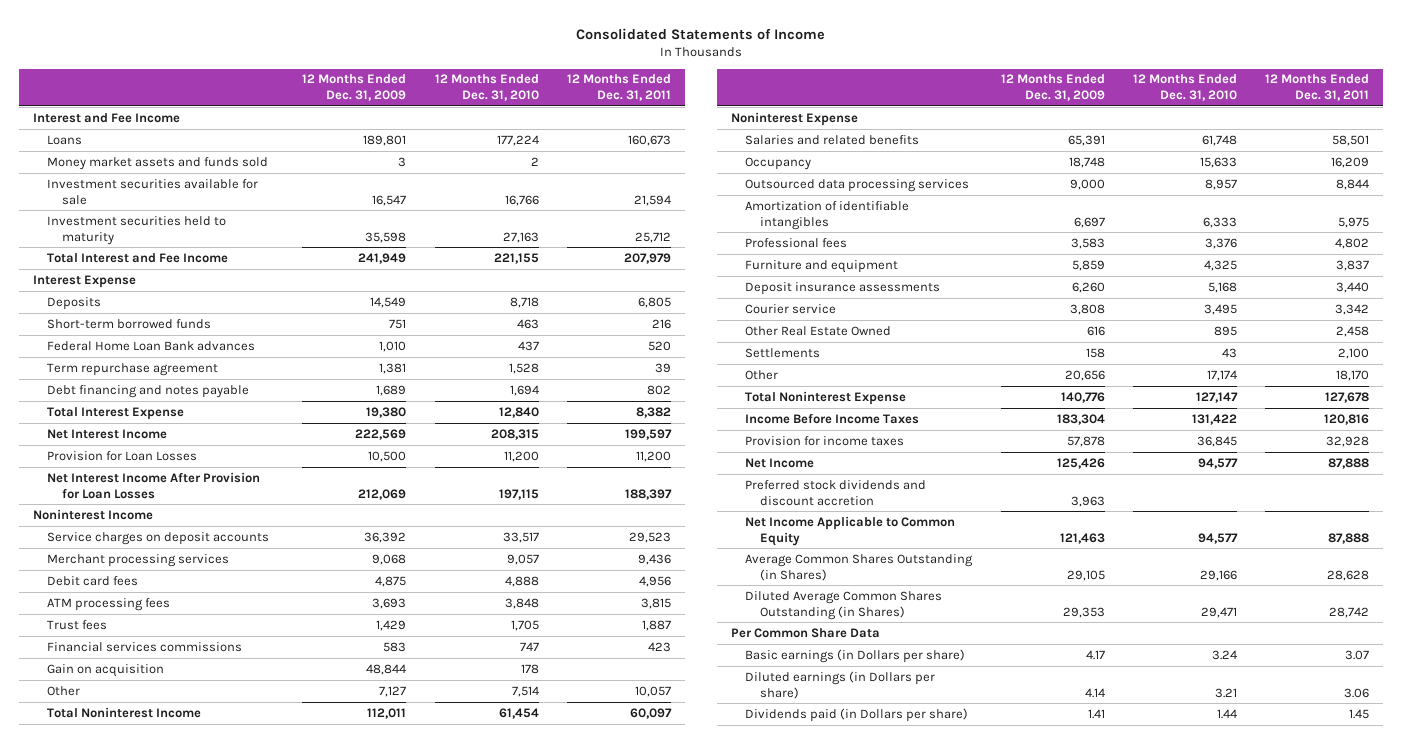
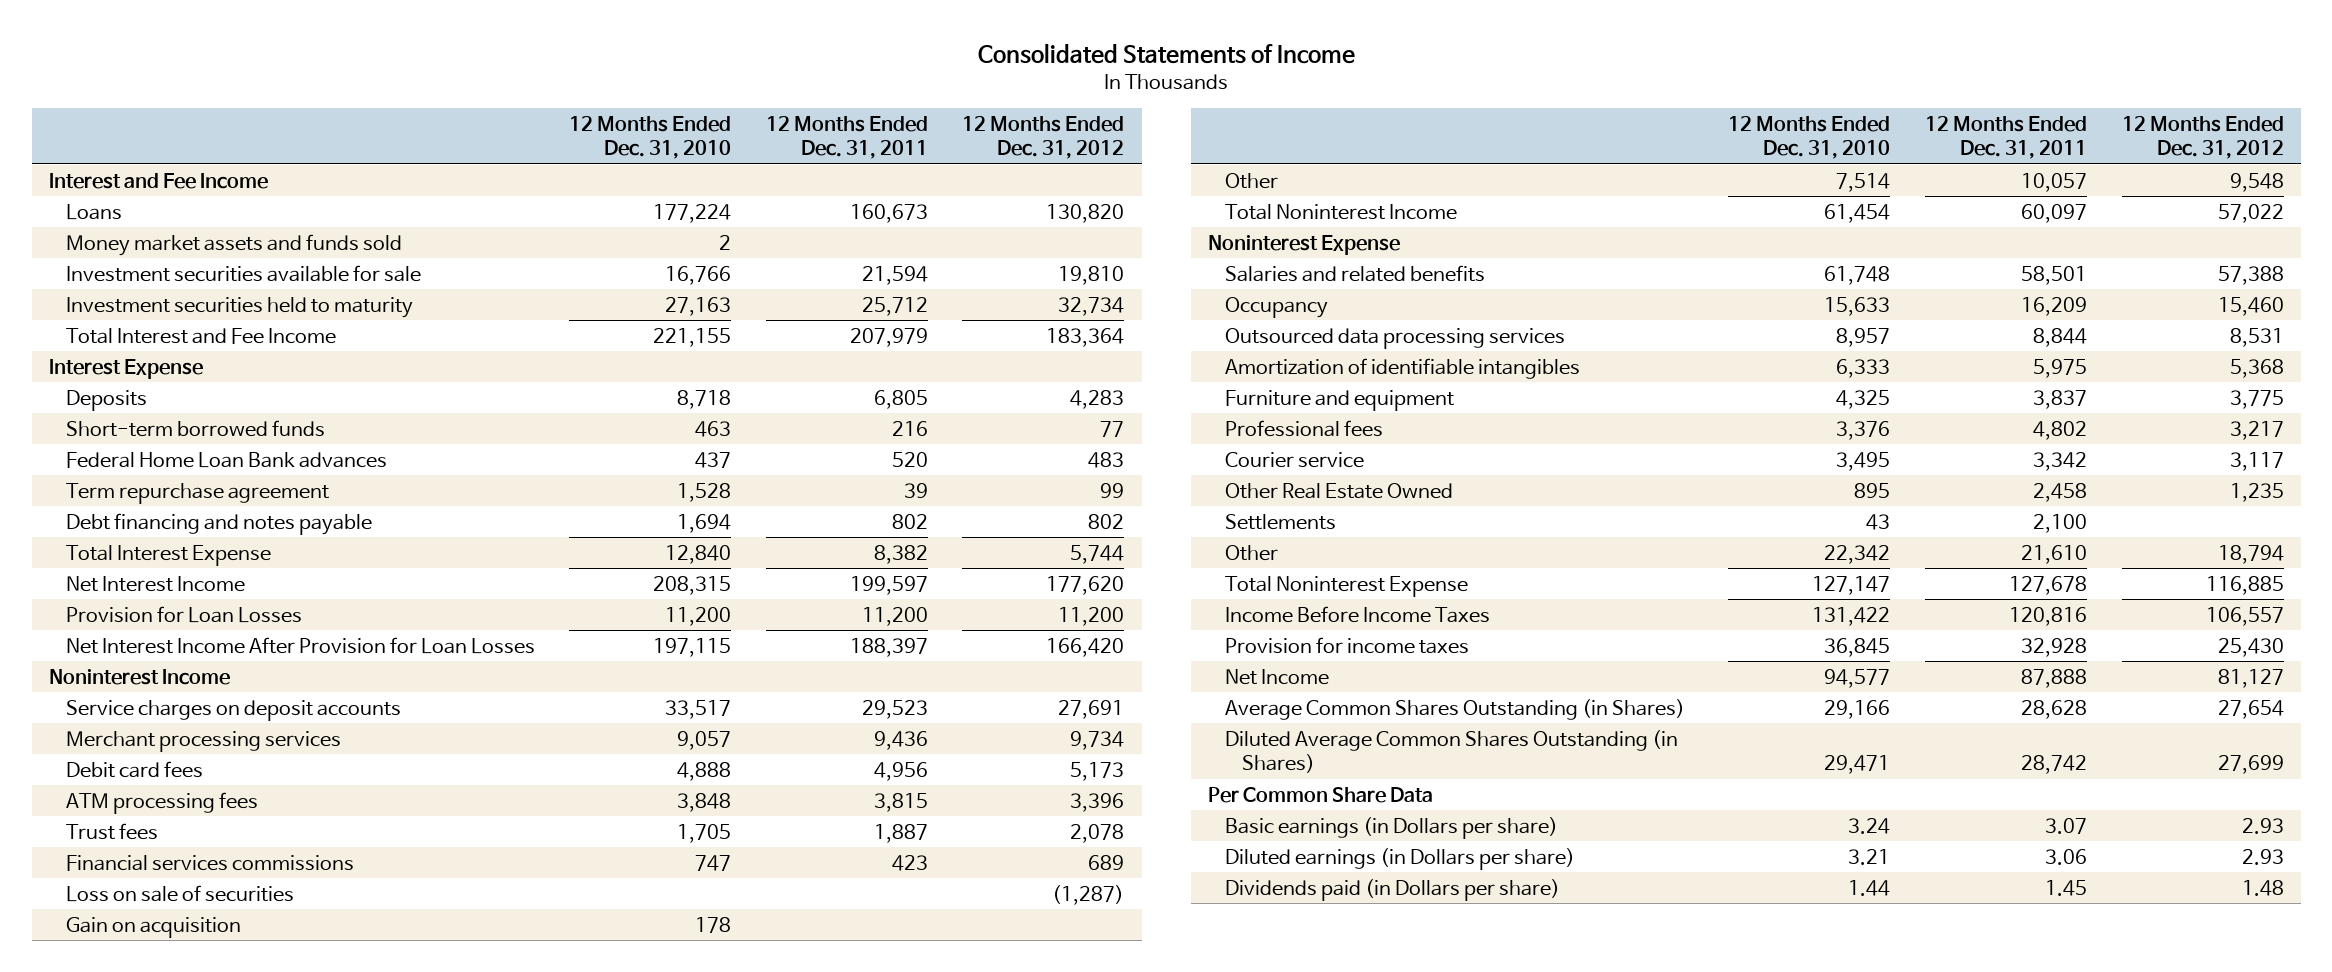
- | 12 Months Ended Dec. 31, 2009 | 12 Months Ended Dec. 31, 2010 | 12 Months Ended Dec. 31, 2011
+ | 12 Months Ended Dec. 31, 2010 | 12 Months Ended Dec. 31, 2011 | 12 Months Ended Dec. 31, 2012
+ Loss on sale of securities | | | (1,287)
- Deposit insurance assessments | 6,260 | 5,168 | 3,440
moved down: Professional fees | 3,376 | 4,802 | 3,217
- Other | 20,656 | 17,174 | 18,170
+ Other | 22,342 | 21,610 | 18,794
- Preferred stock dividends and discount accretion | 3,963 | |
- Net Income Applicable to Common Equity | 121,463 | 94,577 | 87,888

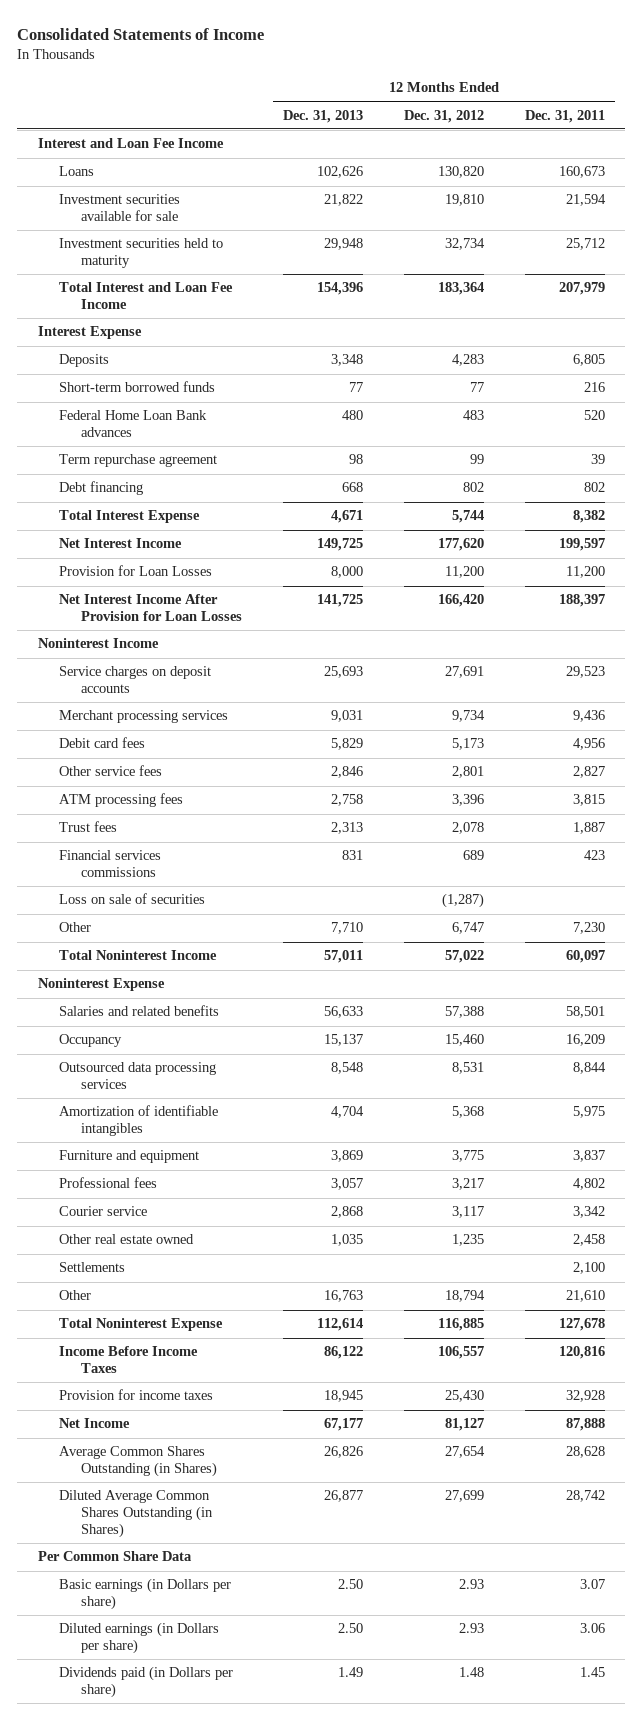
- | 12 Months Ended Dec. 31, 2010 | 12 Months Ended Dec. 31, 2011 | 12 Months Ended Dec. 31, 2012
+ | 12 Months Ended Dec. 31, 2013 | 12 Months Ended Dec. 31, 2012 | 12 Months Ended Dec. 31, 2011
- Interest and Fee Income
+ Interest and Loan Fee Income
- Money market assets and funds sold | 2 | |
- Total Interest and Fee Income | 221,155 | 207,979 | 183,364
+ Total Interest and Loan Fee Income | 154,396 | 183,364 | 207,979
- Debt financing and notes payable | 1,694 | 802 | 802
+ Debt financing | 668 | 802 | 802
+ Other service fees | 2,846 | 2,801 | 2,827
- Gain on acquisition | 178 | |
- Other | 7,514 | 10,057 | 9,548
+ Other | 7,710 | 6,747 | 7,230
- Other Real Estate Owned | 895 | 2,458 | 1,235
+ Other real estate owned | 1,035 | 1,235 | 2,458

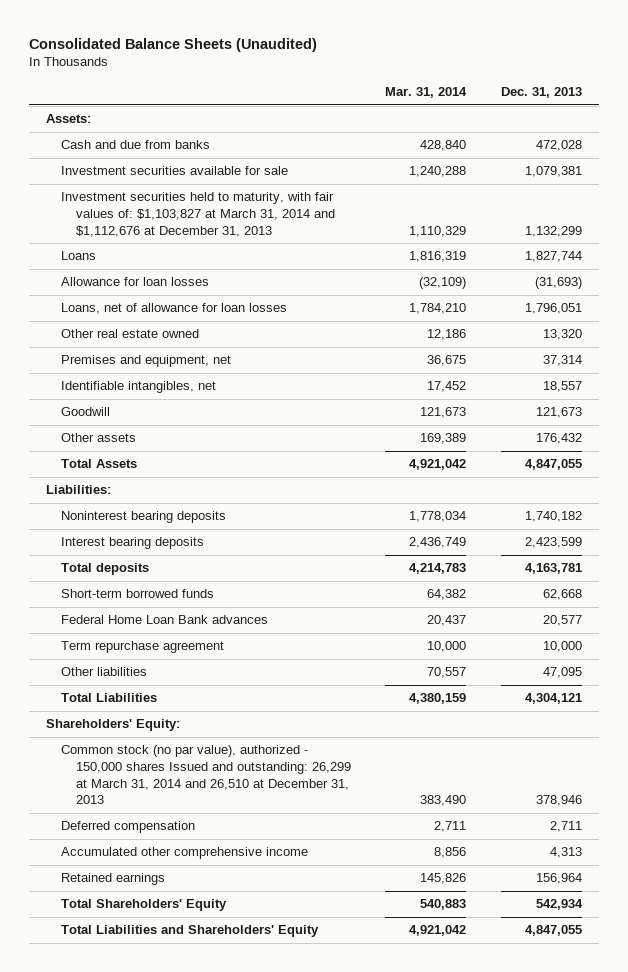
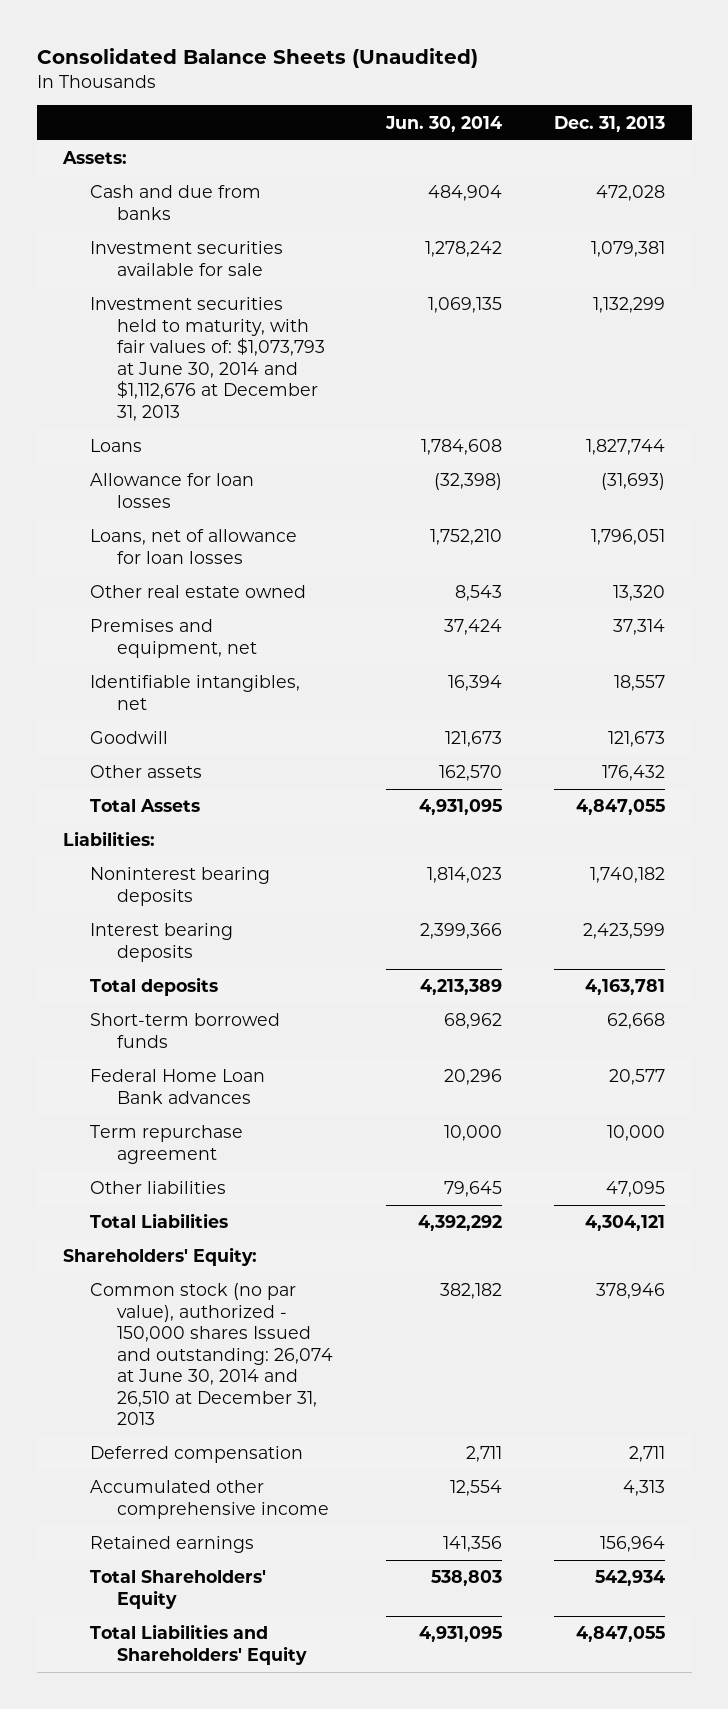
- | Mar. 31, 2014 | Dec. 31, 2013
+ | Jun. 30, 2014 | Dec. 31, 2013
- Investment securities held to maturity, with fair values of: $1,103,827 at March 31, 2014 and $1,112,676 at December 31, 2013 | 1,110,329 | 1,132,299
+ Investment securities held to maturity, with fair values of: $1,073,793 at June 30, 2014 and $1,112,676 at December 31, 2013 | 1,069,135 | 1,132,299
- Common stock (no par value), authorized - 150,000 shares Issued and outstanding: 26,299 at March 31, 2014 and 26,510 at December 31, 2013 | 383,490 | 378,946
+ Common stock (no par value), authorized - 150,000 shares Issued and outstanding: 26,074 at June 30, 2014 and 26,510 at December 31, 2013 | 382,182 | 378,946

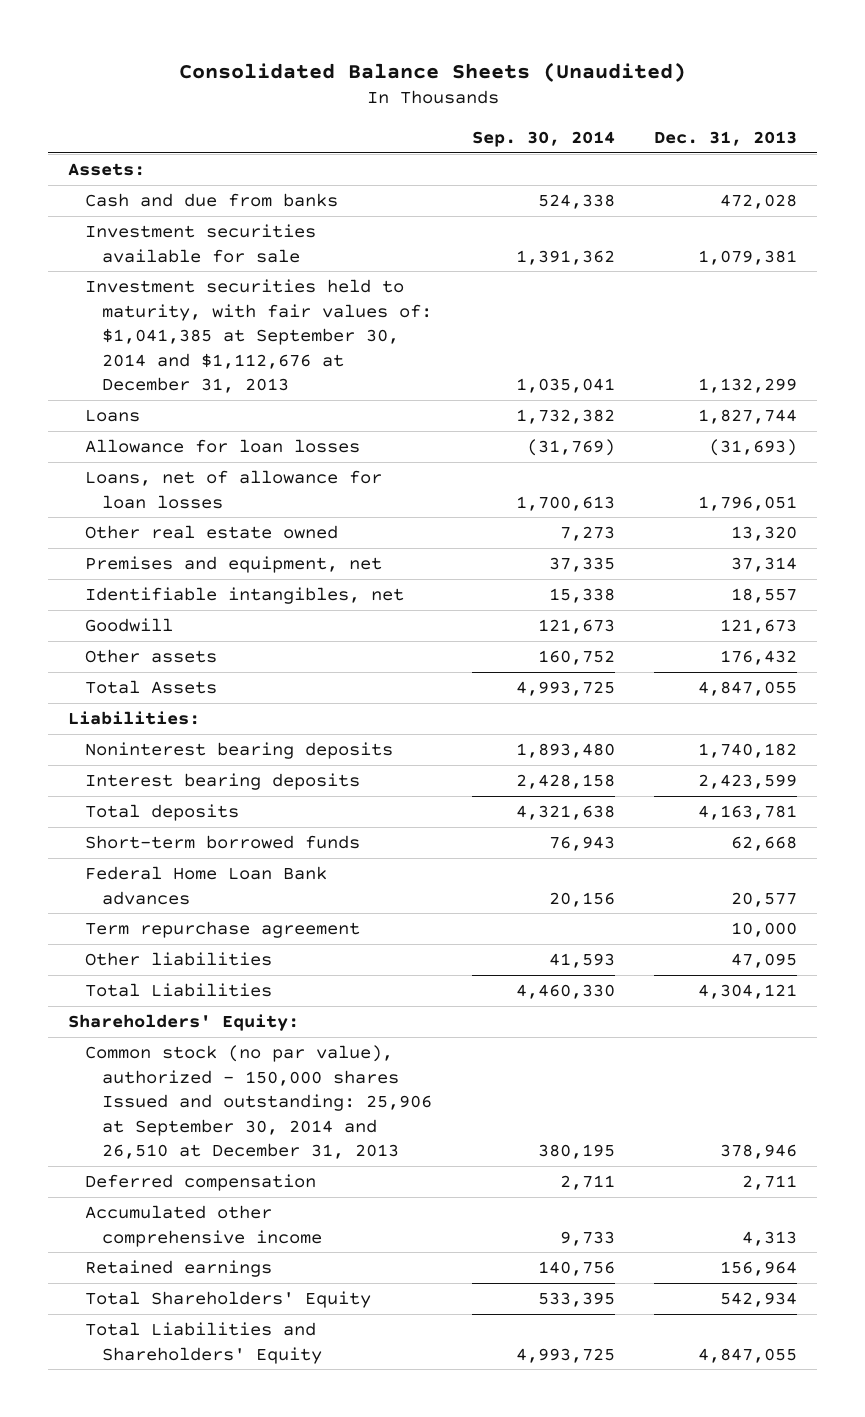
- | Jun. 30, 2014 | Dec. 31, 2013
+ | Sep. 30, 2014 | Dec. 31, 2013
- Investment securities held to maturity, with fair values of: $1,073,793 at June 30, 2014 and $1,112,676 at December 31, 2013 | 1,069,135 | 1,132,299
+ Investment securities held to maturity, with fair values of: $1,041,385 at September 30, 2014 and $1,112,676 at December 31, 2013 | 1,035,041 | 1,132,299
- Common stock (no par value), authorized - 150,000 shares Issued and outstanding: 26,074 at June 30, 2014 and 26,510 at December 31, 2013 | 382,182 | 378,946
+ Common stock (no par value), authorized - 150,000 shares Issued and outstanding: 25,906 at September 30, 2014 and 26,510 at December 31, 2013 | 380,195 | 378,946

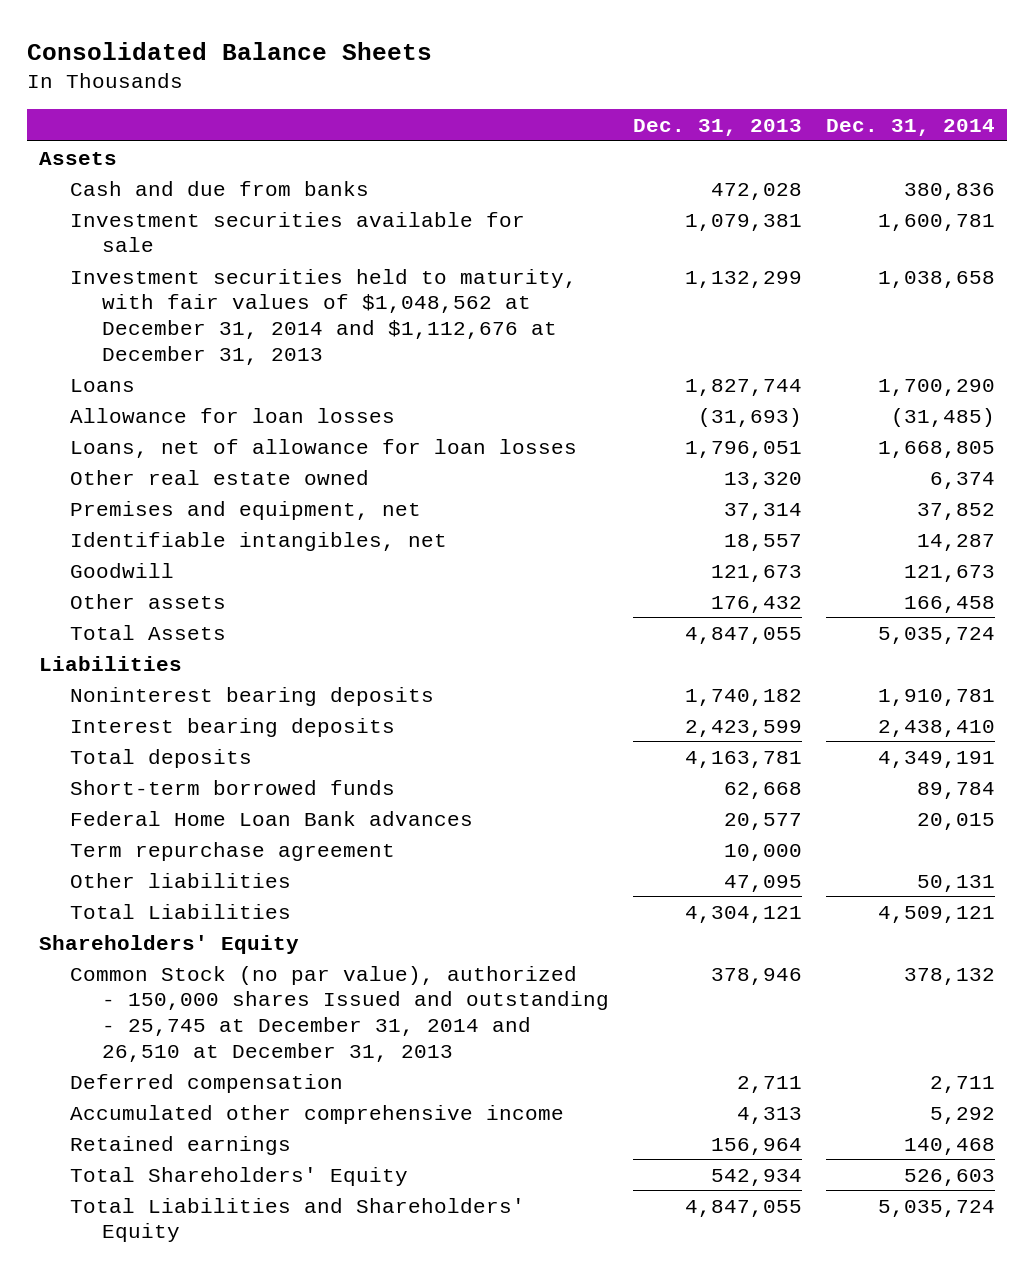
- Consolidated Balance Sheets (Unaudited)
+ Consolidated Balance Sheets
- | Sep. 30, 2014 | Dec. 31, 2013
+ | Dec. 31, 2013 | Dec. 31, 2014
- Assets:
+ Assets
- Investment securities held to maturity, with fair values of: $1,041,385 at September 30, 2014 and $1,112,676 at December 31, 2013 | 1,035,041 | 1,132,299
+ Investment securities held to maturity, with fair values of $1,048,562 at December 31, 2014 and $1,112,676 at December 31, 2013 | 1,132,299 | 1,038,658
- Liabilities:
+ Liabilities
- Shareholders' Equity:
- Common stock (no par value), authorized - 150,000 shares Issued and outstanding: 25,906 at September 30, 2014 and 26,510 at December 31, 2013 | 380,195 | 378,946
+ Shareholders' Equity
+ Common Stock (no par value), authorized - 150,000 shares Issued and outstanding - 25,745 at December 31, 2014 and 26,510 at December 31, 2013 | 378,946 | 378,132

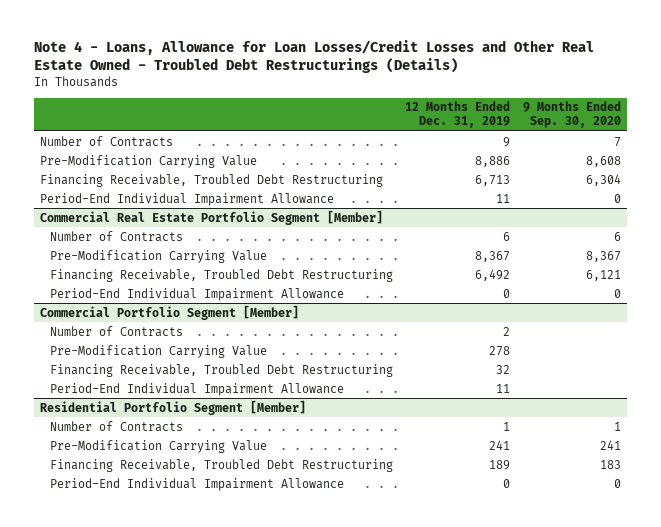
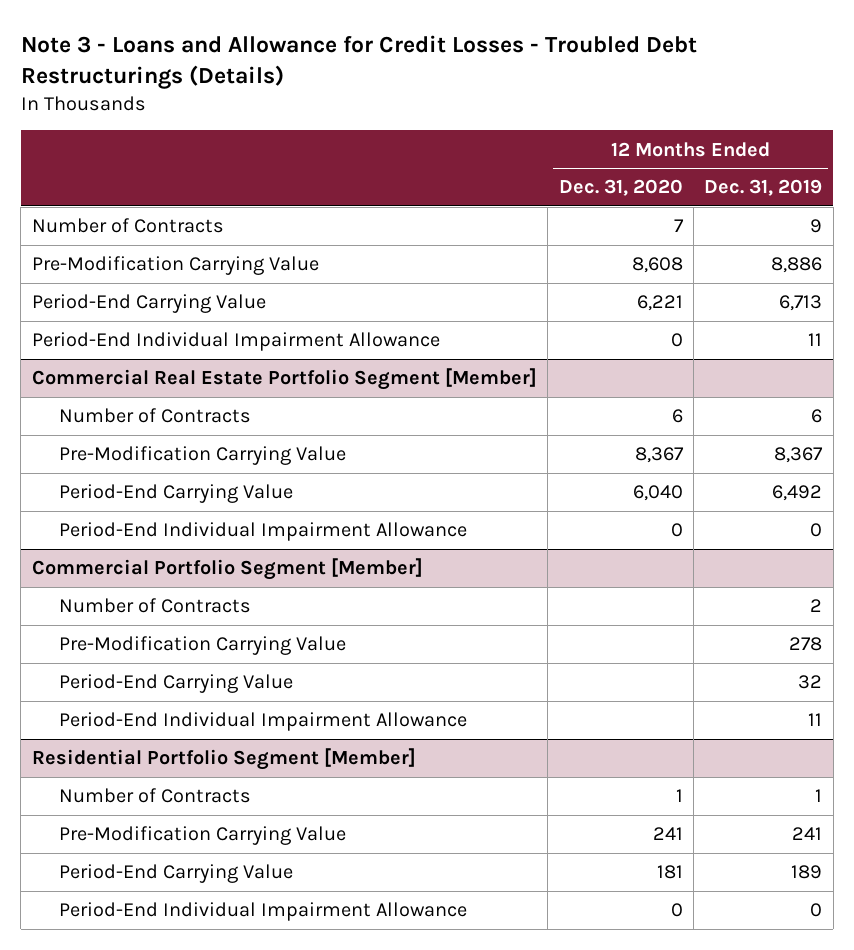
- Note 4 - Loans, Allowance for Loan Losses/Credit Losses and Other Real Estate Owned - Troubled Debt Restructurings (Details)
+ Note 3 - Loans and Allowance for Credit Losses - Troubled Debt Restructurings (Details)
- | 12 Months Ended Dec. 31, 2019 | 9 Months Ended Sep. 30, 2020
+ | 12 Months Ended Dec. 31, 2020 | 12 Months Ended Dec. 31, 2019
- Financing Receivable, Troubled Debt Restructuring | 6,713 | 6,304
+ Period-End Carrying Value | 6,221 | 6,713
@ Commercial Real Estate Portfolio Segment [Member]
- Financing Receivable, Troubled Debt Restructuring | 6,492 | 6,121
+ Period-End Carrying Value | 6,040 | 6,492
@ Commercial Portfolio Segment [Member]
- Financing Receivable, Troubled Debt Restructuring | 32 |
+ Period-End Carrying Value | | 32
@ Residential Portfolio Segment [Member]
- Financing Receivable, Troubled Debt Restructuring | 189 | 183
+ Period-End Carrying Value | 181 | 189

